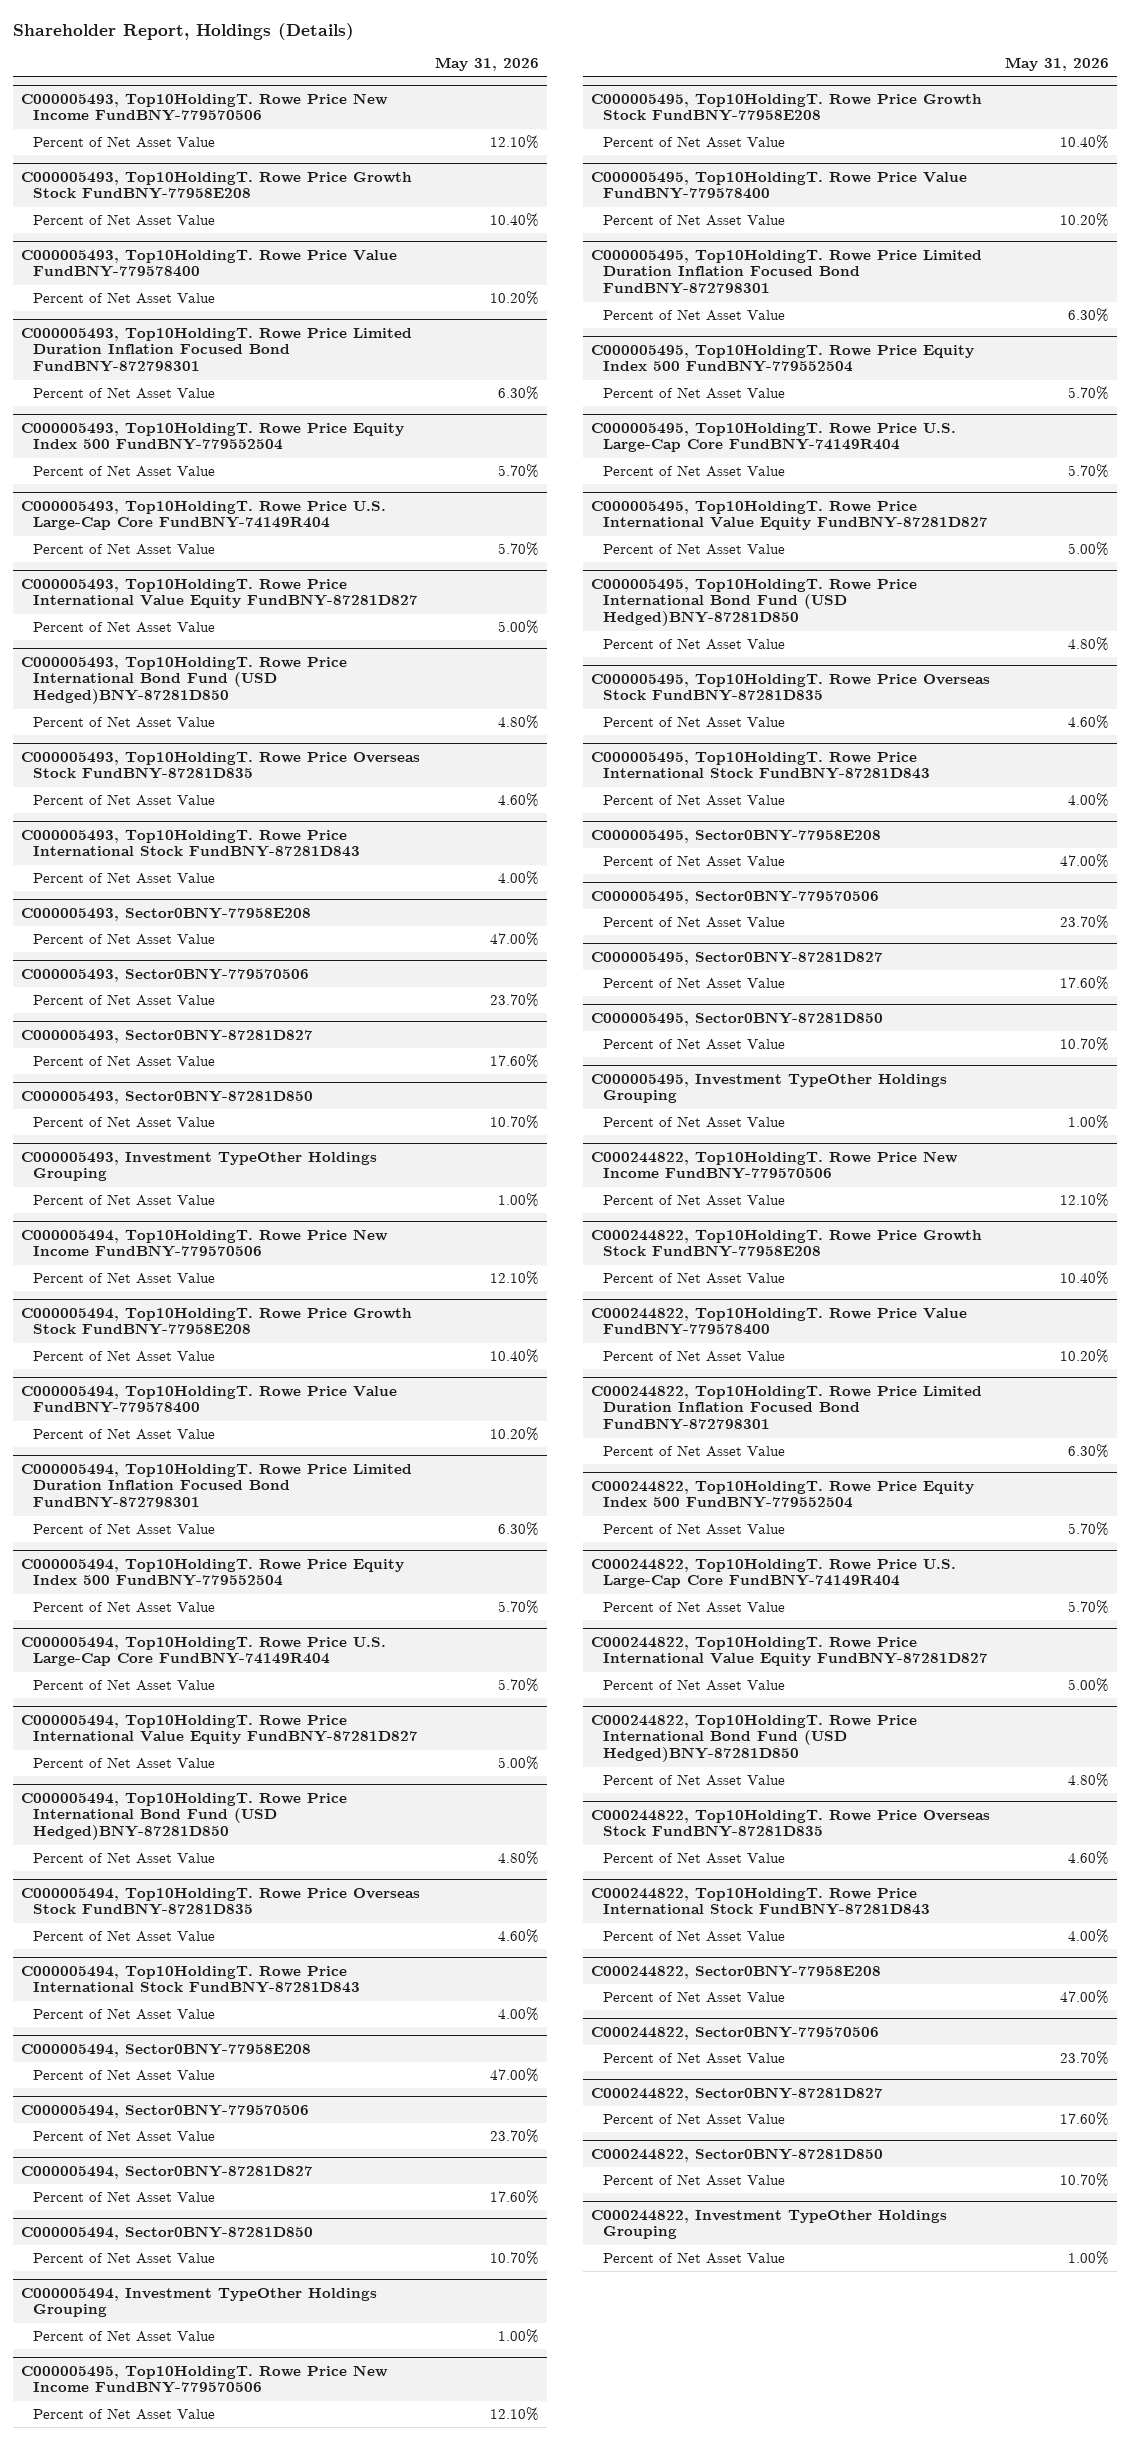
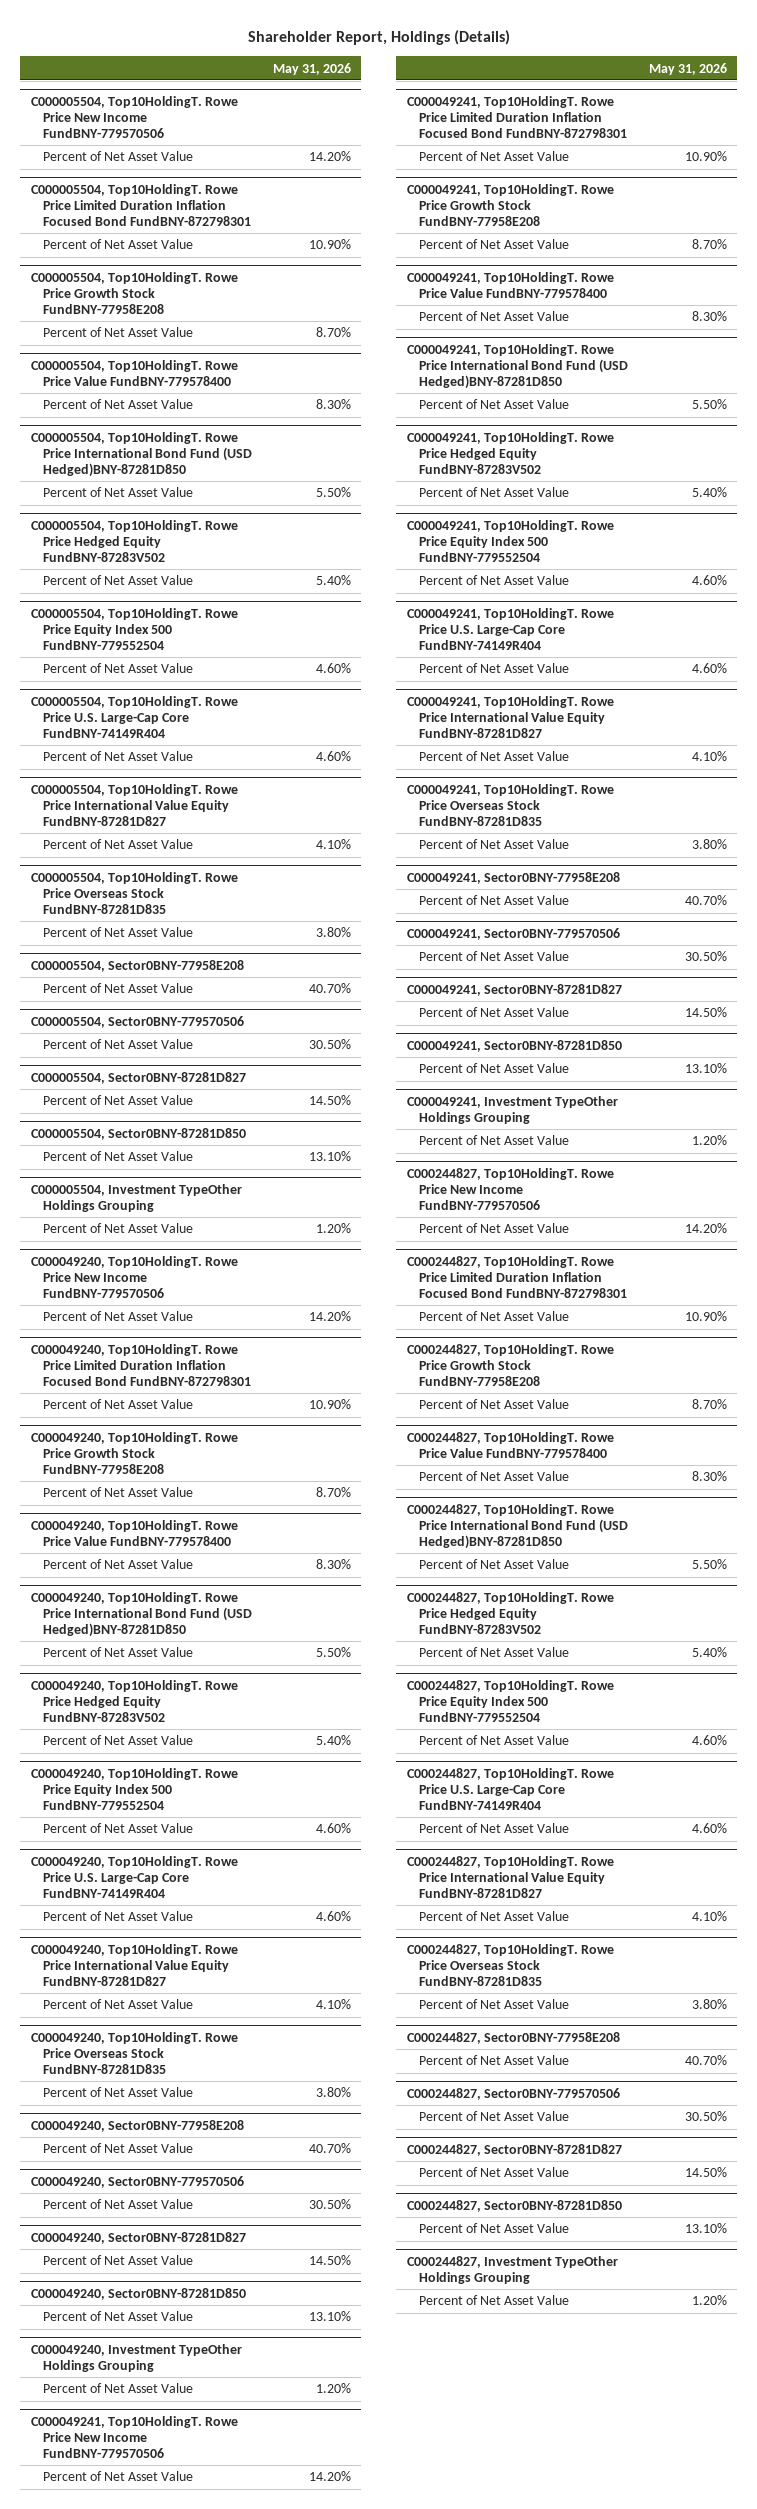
- C000005493, Top10HoldingT. Rowe Price New Income FundBNY-779570506
- Percent of Net Asset Value | 12.10%
- C000005493, Top10HoldingT. Rowe Price Growth Stock FundBNY-77958E208
- Percent of Net Asset Value | 10.40%
- C000005493, Top10HoldingT. Rowe Price Value FundBNY-779578400
- Percent of Net Asset Value | 10.20%
- C000005493, Top10HoldingT. Rowe Price Limited Duration Inflation Focused Bond FundBNY-872798301
- Percent of Net Asset Value | 6.30%
- C000005493, Top10HoldingT. Rowe Price Equity Index 500 FundBNY-779552504
- Percent of Net Asset Value | 5.70%
- C000005493, Top10HoldingT. Rowe Price U.S. Large-Cap Core FundBNY-74149R404
- Percent of Net Asset Value | 5.70%
- C000005493, Top10HoldingT. Rowe Price International Value Equity FundBNY-87281D827
- Percent of Net Asset Value | 5.00%
- C000005493, Top10HoldingT. Rowe Price International Bond Fund (USD Hedged)BNY-87281D850
- Percent of Net Asset Value | 4.80%
- C000005493, Top10HoldingT. Rowe Price Overseas Stock FundBNY-87281D835
+ C000005504, Top10HoldingT. Rowe Price New Income FundBNY-779570506
+ Percent of Net Asset Value | 14.20%
+ C000005504, Top10HoldingT. Rowe Price Limited Duration Inflation Focused Bond FundBNY-872798301
+ Percent of Net Asset Value | 10.90%
+ C000005504, Top10HoldingT. Rowe Price Growth Stock FundBNY-77958E208
+ Percent of Net Asset Value | 8.70%
+ C000005504, Top10HoldingT. Rowe Price Value FundBNY-779578400
+ Percent of Net Asset Value | 8.30%
+ C000005504, Top10HoldingT. Rowe Price International Bond Fund (USD Hedged)BNY-87281D850
+ Percent of Net Asset Value | 5.50%
+ C000005504, Top10HoldingT. Rowe Price Hedged Equity FundBNY-87283V502
+ Percent of Net Asset Value | 5.40%
+ C000005504, Top10HoldingT. Rowe Price Equity Index 500 FundBNY-779552504
- C000005493, Top10HoldingT. Rowe Price International Stock FundBNY-87281D843
- Percent of Net Asset Value | 4.00%
- C000005493, Sector0BNY-77958E208
- Percent of Net Asset Value | 47.00%
- C000005493, Sector0BNY-779570506
- Percent of Net Asset Value | 23.70%
- C000005493, Sector0BNY-87281D827
- Percent of Net Asset Value | 17.60%
- C000005493, Sector0BNY-87281D850
- Percent of Net Asset Value | 10.70%
- C000005493, Investment TypeOther Holdings Grouping
- Percent of Net Asset Value | 1.00%
- C000005494, Top10HoldingT. Rowe Price New Income FundBNY-779570506
- Percent of Net Asset Value | 12.10%
- C000005494, Top10HoldingT. Rowe Price Growth Stock FundBNY-77958E208
- Percent of Net Asset Value | 10.40%
- C000005494, Top10HoldingT. Rowe Price Value FundBNY-779578400
- Percent of Net Asset Value | 10.20%
- C000005494, Top10HoldingT. Rowe Price Limited Duration Inflation Focused Bond FundBNY-872798301
- Percent of Net Asset Value | 6.30%
- C000005494, Top10HoldingT. Rowe Price Equity Index 500 FundBNY-779552504
- Percent of Net Asset Value | 5.70%
- C000005494, Top10HoldingT. Rowe Price U.S. Large-Cap Core FundBNY-74149R404
- Percent of Net Asset Value | 5.70%
- C000005494, Top10HoldingT. Rowe Price International Value Equity FundBNY-87281D827
- Percent of Net Asset Value | 5.00%
- C000005494, Top10HoldingT. Rowe Price International Bond Fund (USD Hedged)BNY-87281D850
- Percent of Net Asset Value | 4.80%
- C000005494, Top10HoldingT. Rowe Price Overseas Stock FundBNY-87281D835
+ C000005504, Top10HoldingT. Rowe Price U.S. Large-Cap Core FundBNY-74149R404
- C000005494, Top10HoldingT. Rowe Price International Stock FundBNY-87281D843
- Percent of Net Asset Value | 4.00%
- C000005494, Sector0BNY-77958E208
- Percent of Net Asset Value | 47.00%
- C000005494, Sector0BNY-779570506
- Percent of Net Asset Value | 23.70%
- C000005494, Sector0BNY-87281D827
- Percent of Net Asset Value | 17.60%
- C000005494, Sector0BNY-87281D850
- Percent of Net Asset Value | 10.70%
- C000005494, Investment TypeOther Holdings Grouping
- Percent of Net Asset Value | 1.00%
- C000005495, Top10HoldingT. Rowe Price New Income FundBNY-779570506
- Percent of Net Asset Value | 12.10%
- C000005495, Top10HoldingT. Rowe Price Growth Stock FundBNY-77958E208
- Percent of Net Asset Value | 10.40%
- C000005495, Top10HoldingT. Rowe Price Value FundBNY-779578400
- Percent of Net Asset Value | 10.20%
- C000005495, Top10HoldingT. Rowe Price Limited Duration Inflation Focused Bond FundBNY-872798301
- Percent of Net Asset Value | 6.30%
- C000005495, Top10HoldingT. Rowe Price Equity Index 500 FundBNY-779552504
- Percent of Net Asset Value | 5.70%
- C000005495, Top10HoldingT. Rowe Price U.S. Large-Cap Core FundBNY-74149R404
- Percent of Net Asset Value | 5.70%
- C000005495, Top10HoldingT. Rowe Price International Value Equity FundBNY-87281D827
- Percent of Net Asset Value | 5.00%
- C000005495, Top10HoldingT. Rowe Price International Bond Fund (USD Hedged)BNY-87281D850
- Percent of Net Asset Value | 4.80%
- C000005495, Top10HoldingT. Rowe Price Overseas Stock FundBNY-87281D835
+ C000005504, Top10HoldingT. Rowe Price International Value Equity FundBNY-87281D827
+ Percent of Net Asset Value | 4.10%
+ C000005504, Top10HoldingT. Rowe Price Overseas Stock FundBNY-87281D835
+ Percent of Net Asset Value | 3.80%
+ C000005504, Sector0BNY-77958E208
+ Percent of Net Asset Value | 40.70%
+ C000005504, Sector0BNY-779570506
+ Percent of Net Asset Value | 30.50%
+ C000005504, Sector0BNY-87281D827
+ Percent of Net Asset Value | 14.50%
+ C000005504, Sector0BNY-87281D850
+ Percent of Net Asset Value | 13.10%
+ C000005504, Investment TypeOther Holdings Grouping
+ Percent of Net Asset Value | 1.20%
+ C000049240, Top10HoldingT. Rowe Price New Income FundBNY-779570506
+ Percent of Net Asset Value | 14.20%
+ C000049240, Top10HoldingT. Rowe Price Limited Duration Inflation Focused Bond FundBNY-872798301
+ Percent of Net Asset Value | 10.90%
+ C000049240, Top10HoldingT. Rowe Price Growth Stock FundBNY-77958E208
+ Percent of Net Asset Value | 8.70%
+ C000049240, Top10HoldingT. Rowe Price Value FundBNY-779578400
+ Percent of Net Asset Value | 8.30%
+ C000049240, Top10HoldingT. Rowe Price International Bond Fund (USD Hedged)BNY-87281D850
+ Percent of Net Asset Value | 5.50%
+ C000049240, Top10HoldingT. Rowe Price Hedged Equity FundBNY-87283V502
+ Percent of Net Asset Value | 5.40%
+ C000049240, Top10HoldingT. Rowe Price Equity Index 500 FundBNY-779552504
- C000005495, Top10HoldingT. Rowe Price International Stock FundBNY-87281D843
- Percent of Net Asset Value | 4.00%
- C000005495, Sector0BNY-77958E208
- Percent of Net Asset Value | 47.00%
- C000005495, Sector0BNY-779570506
- Percent of Net Asset Value | 23.70%
- C000005495, Sector0BNY-87281D827
- Percent of Net Asset Value | 17.60%
- C000005495, Sector0BNY-87281D850
- Percent of Net Asset Value | 10.70%
- C000005495, Investment TypeOther Holdings Grouping
- Percent of Net Asset Value | 1.00%
- C000244822, Top10HoldingT. Rowe Price New Income FundBNY-779570506
- Percent of Net Asset Value | 12.10%
- C000244822, Top10HoldingT. Rowe Price Growth Stock FundBNY-77958E208
- Percent of Net Asset Value | 10.40%
- C000244822, Top10HoldingT. Rowe Price Value FundBNY-779578400
- Percent of Net Asset Value | 10.20%
- C000244822, Top10HoldingT. Rowe Price Limited Duration Inflation Focused Bond FundBNY-872798301
- Percent of Net Asset Value | 6.30%
- C000244822, Top10HoldingT. Rowe Price Equity Index 500 FundBNY-779552504
- Percent of Net Asset Value | 5.70%
- C000244822, Top10HoldingT. Rowe Price U.S. Large-Cap Core FundBNY-74149R404
- Percent of Net Asset Value | 5.70%
- C000244822, Top10HoldingT. Rowe Price International Value Equity FundBNY-87281D827
- Percent of Net Asset Value | 5.00%
- C000244822, Top10HoldingT. Rowe Price International Bond Fund (USD Hedged)BNY-87281D850
- Percent of Net Asset Value | 4.80%
- C000244822, Top10HoldingT. Rowe Price Overseas Stock FundBNY-87281D835
+ C000049240, Top10HoldingT. Rowe Price U.S. Large-Cap Core FundBNY-74149R404
- C000244822, Top10HoldingT. Rowe Price International Stock FundBNY-87281D843
- Percent of Net Asset Value | 4.00%
- C000244822, Sector0BNY-77958E208
- Percent of Net Asset Value | 47.00%
- C000244822, Sector0BNY-779570506
- Percent of Net Asset Value | 23.70%
- C000244822, Sector0BNY-87281D827
- Percent of Net Asset Value | 17.60%
- C000244822, Sector0BNY-87281D850
- Percent of Net Asset Value | 10.70%
- C000244822, Investment TypeOther Holdings Grouping
- Percent of Net Asset Value | 1.00%
+ C000049240, Top10HoldingT. Rowe Price International Value Equity FundBNY-87281D827
+ Percent of Net Asset Value | 4.10%
+ C000049240, Top10HoldingT. Rowe Price Overseas Stock FundBNY-87281D835
+ Percent of Net Asset Value | 3.80%
+ C000049240, Sector0BNY-77958E208
+ Percent of Net Asset Value | 40.70%
+ C000049240, Sector0BNY-779570506
+ Percent of Net Asset Value | 30.50%
+ C000049240, Sector0BNY-87281D827
+ Percent of Net Asset Value | 14.50%
+ C000049240, Sector0BNY-87281D850
+ Percent of Net Asset Value | 13.10%
+ C000049240, Investment TypeOther Holdings Grouping
+ Percent of Net Asset Value | 1.20%
+ C000049241, Top10HoldingT. Rowe Price New Income FundBNY-779570506
+ Percent of Net Asset Value | 14.20%
+ C000049241, Top10HoldingT. Rowe Price Limited Duration Inflation Focused Bond FundBNY-872798301
+ Percent of Net Asset Value | 10.90%
+ C000049241, Top10HoldingT. Rowe Price Growth Stock FundBNY-77958E208
+ Percent of Net Asset Value | 8.70%
+ C000049241, Top10HoldingT. Rowe Price Value FundBNY-779578400
+ Percent of Net Asset Value | 8.30%
+ C000049241, Top10HoldingT. Rowe Price International Bond Fund (USD Hedged)BNY-87281D850
+ Percent of Net Asset Value | 5.50%
+ C000049241, Top10HoldingT. Rowe Price Hedged Equity FundBNY-87283V502
+ Percent of Net Asset Value | 5.40%
+ C000049241, Top10HoldingT. Rowe Price Equity Index 500 FundBNY-779552504
+ Percent of Net Asset Value | 4.60%
+ C000049241, Top10HoldingT. Rowe Price U.S. Large-Cap Core FundBNY-74149R404
+ Percent of Net Asset Value | 4.60%
+ C000049241, Top10HoldingT. Rowe Price International Value Equity FundBNY-87281D827
+ Percent of Net Asset Value | 4.10%
+ C000049241, Top10HoldingT. Rowe Price Overseas Stock FundBNY-87281D835
+ Percent of Net Asset Value | 3.80%
+ C000049241, Sector0BNY-77958E208
+ Percent of Net Asset Value | 40.70%
+ C000049241, Sector0BNY-779570506
+ Percent of Net Asset Value | 30.50%
+ C000049241, Sector0BNY-87281D827
+ Percent of Net Asset Value | 14.50%
+ C000049241, Sector0BNY-87281D850
+ Percent of Net Asset Value | 13.10%
+ C000049241, Investment TypeOther Holdings Grouping
+ Percent of Net Asset Value | 1.20%
+ C000244827, Top10HoldingT. Rowe Price New Income FundBNY-779570506
+ Percent of Net Asset Value | 14.20%
+ C000244827, Top10HoldingT. Rowe Price Limited Duration Inflation Focused Bond FundBNY-872798301
+ Percent of Net Asset Value | 10.90%
+ C000244827, Top10HoldingT. Rowe Price Growth Stock FundBNY-77958E208
+ Percent of Net Asset Value | 8.70%
+ C000244827, Top10HoldingT. Rowe Price Value FundBNY-779578400
+ Percent of Net Asset Value | 8.30%
+ C000244827, Top10HoldingT. Rowe Price International Bond Fund (USD Hedged)BNY-87281D850
+ Percent of Net Asset Value | 5.50%
+ C000244827, Top10HoldingT. Rowe Price Hedged Equity FundBNY-87283V502
+ Percent of Net Asset Value | 5.40%
+ C000244827, Top10HoldingT. Rowe Price Equity Index 500 FundBNY-779552504
+ Percent of Net Asset Value | 4.60%
+ C000244827, Top10HoldingT. Rowe Price U.S. Large-Cap Core FundBNY-74149R404
+ Percent of Net Asset Value | 4.60%
+ C000244827, Top10HoldingT. Rowe Price International Value Equity FundBNY-87281D827
+ Percent of Net Asset Value | 4.10%
+ C000244827, Top10HoldingT. Rowe Price Overseas Stock FundBNY-87281D835
+ Percent of Net Asset Value | 3.80%
+ C000244827, Sector0BNY-77958E208
+ Percent of Net Asset Value | 40.70%
+ C000244827, Sector0BNY-779570506
+ Percent of Net Asset Value | 30.50%
+ C000244827, Sector0BNY-87281D827
+ Percent of Net Asset Value | 14.50%
+ C000244827, Sector0BNY-87281D850
+ Percent of Net Asset Value | 13.10%
+ C000244827, Investment TypeOther Holdings Grouping
+ Percent of Net Asset Value | 1.20%

